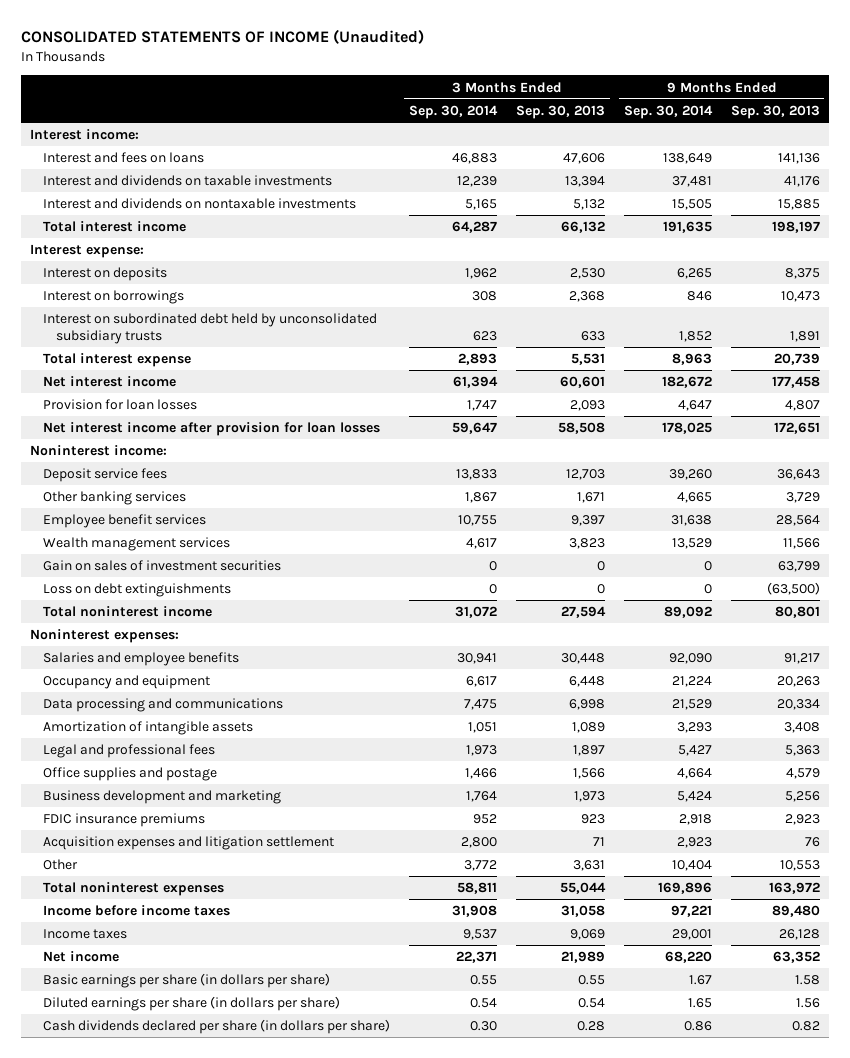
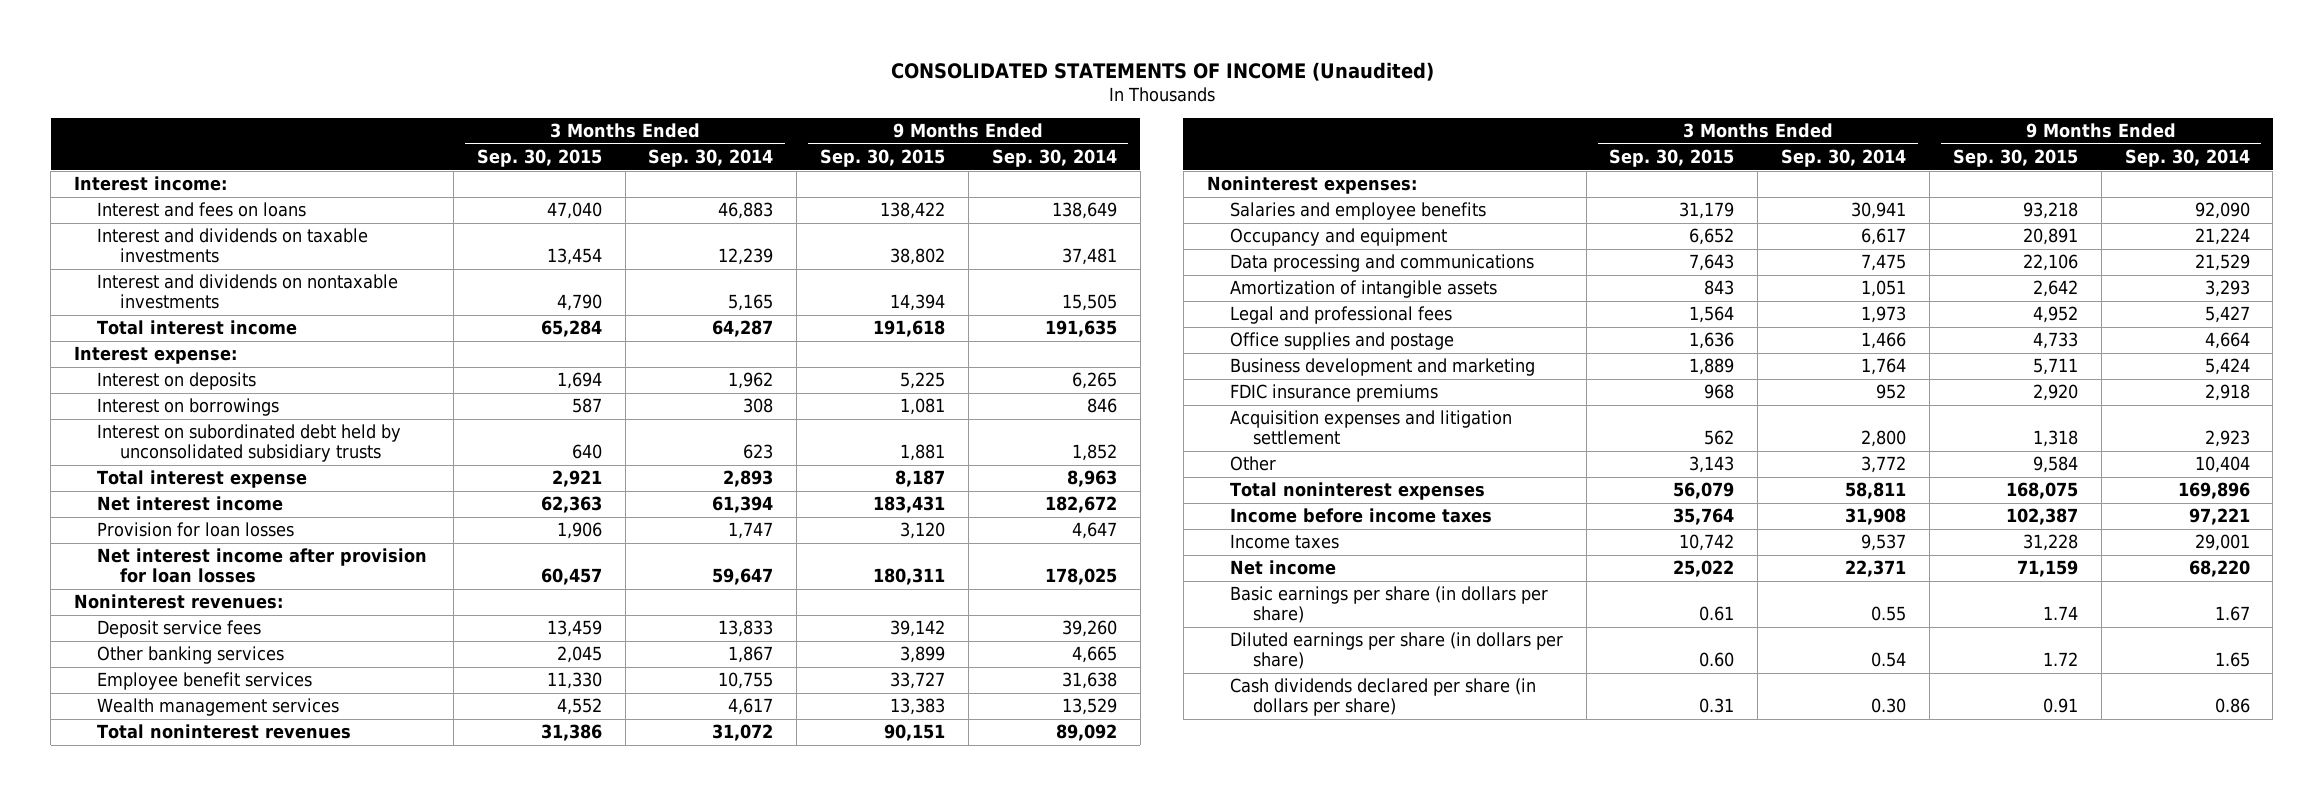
- | 3 Months Ended Sep. 30, 2014 | 3 Months Ended Sep. 30, 2013 | 9 Months Ended Sep. 30, 2014 | 9 Months Ended Sep. 30, 2013
+ | 3 Months Ended Sep. 30, 2015 | 3 Months Ended Sep. 30, 2014 | 9 Months Ended Sep. 30, 2015 | 9 Months Ended Sep. 30, 2014
- Noninterest income:
+ Noninterest revenues:
- Gain on sales of investment securities | 0 | 0 | 0 | 63,799
- Loss on debt extinguishments | 0 | 0 | 0 | (63,500)
- Total noninterest income | 31,072 | 27,594 | 89,092 | 80,801
+ Total noninterest revenues | 31,386 | 31,072 | 90,151 | 89,092

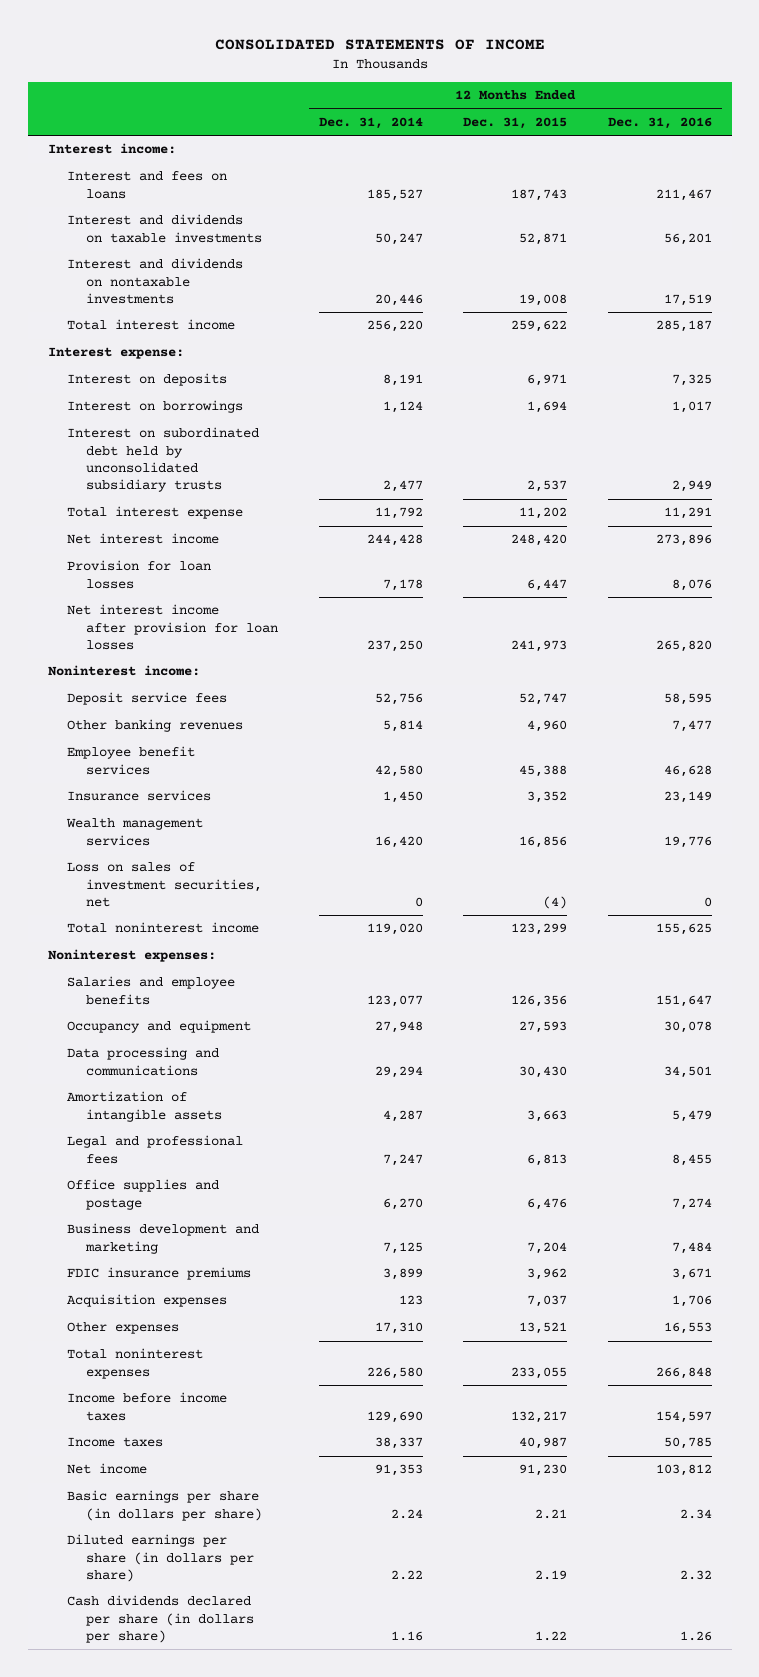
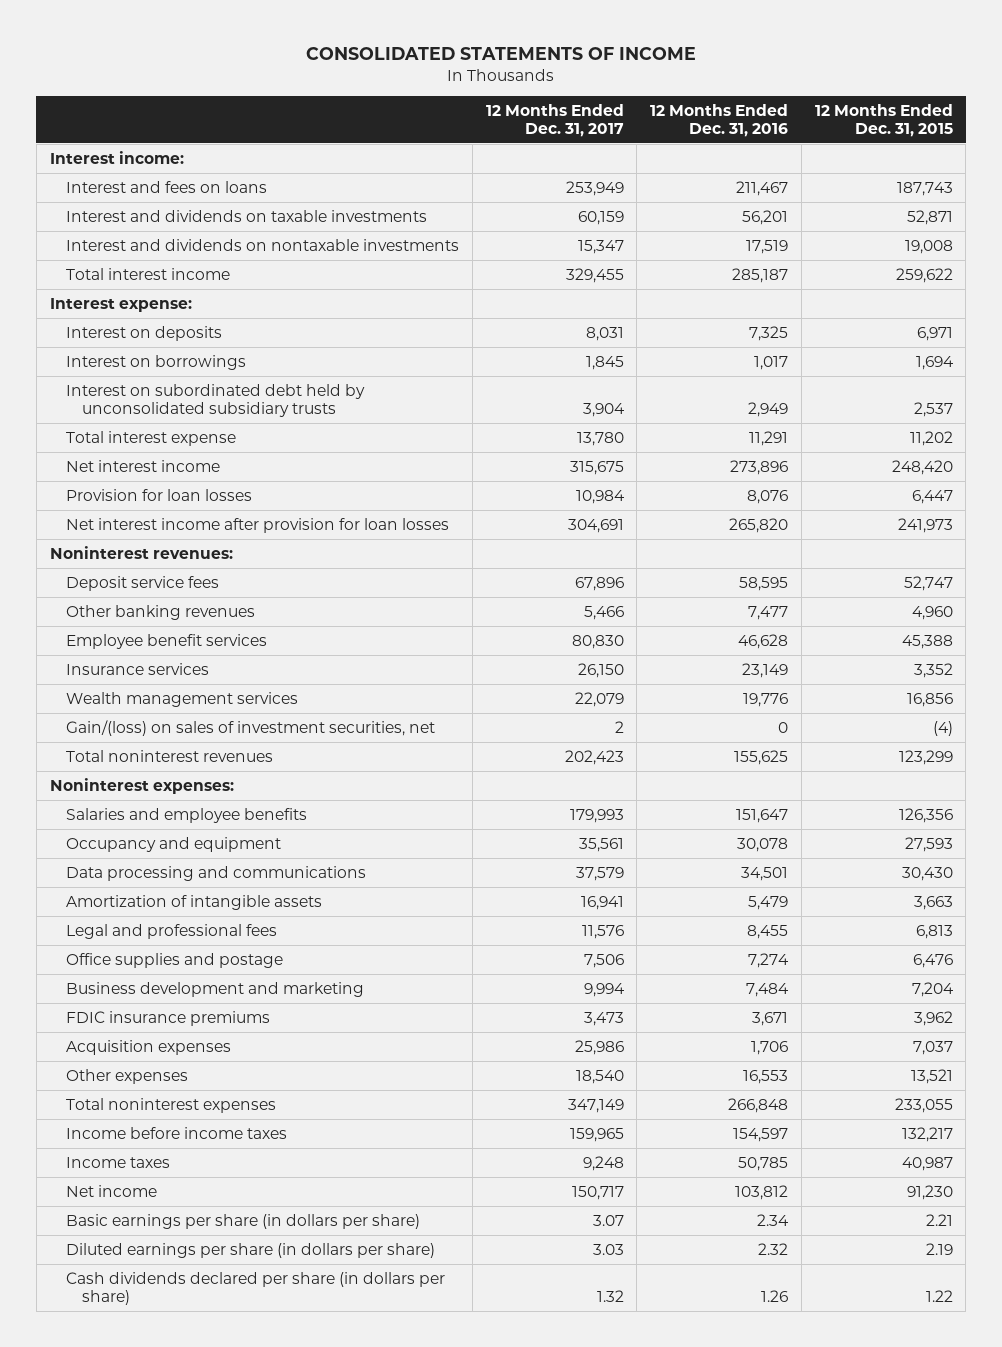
- | 12 Months Ended Dec. 31, 2014 | 12 Months Ended Dec. 31, 2015 | 12 Months Ended Dec. 31, 2016
+ | 12 Months Ended Dec. 31, 2017 | 12 Months Ended Dec. 31, 2016 | 12 Months Ended Dec. 31, 2015
- Noninterest income:
+ Noninterest revenues:
- Loss on sales of investment securities, net | 0 | (4) | 0
- Total noninterest income | 119,020 | 123,299 | 155,625
+ Gain/(loss) on sales of investment securities, net | 2 | 0 | (4)
+ Total noninterest revenues | 202,423 | 155,625 | 123,299

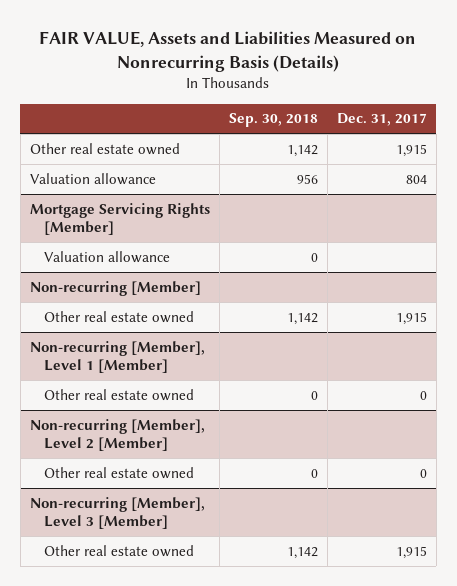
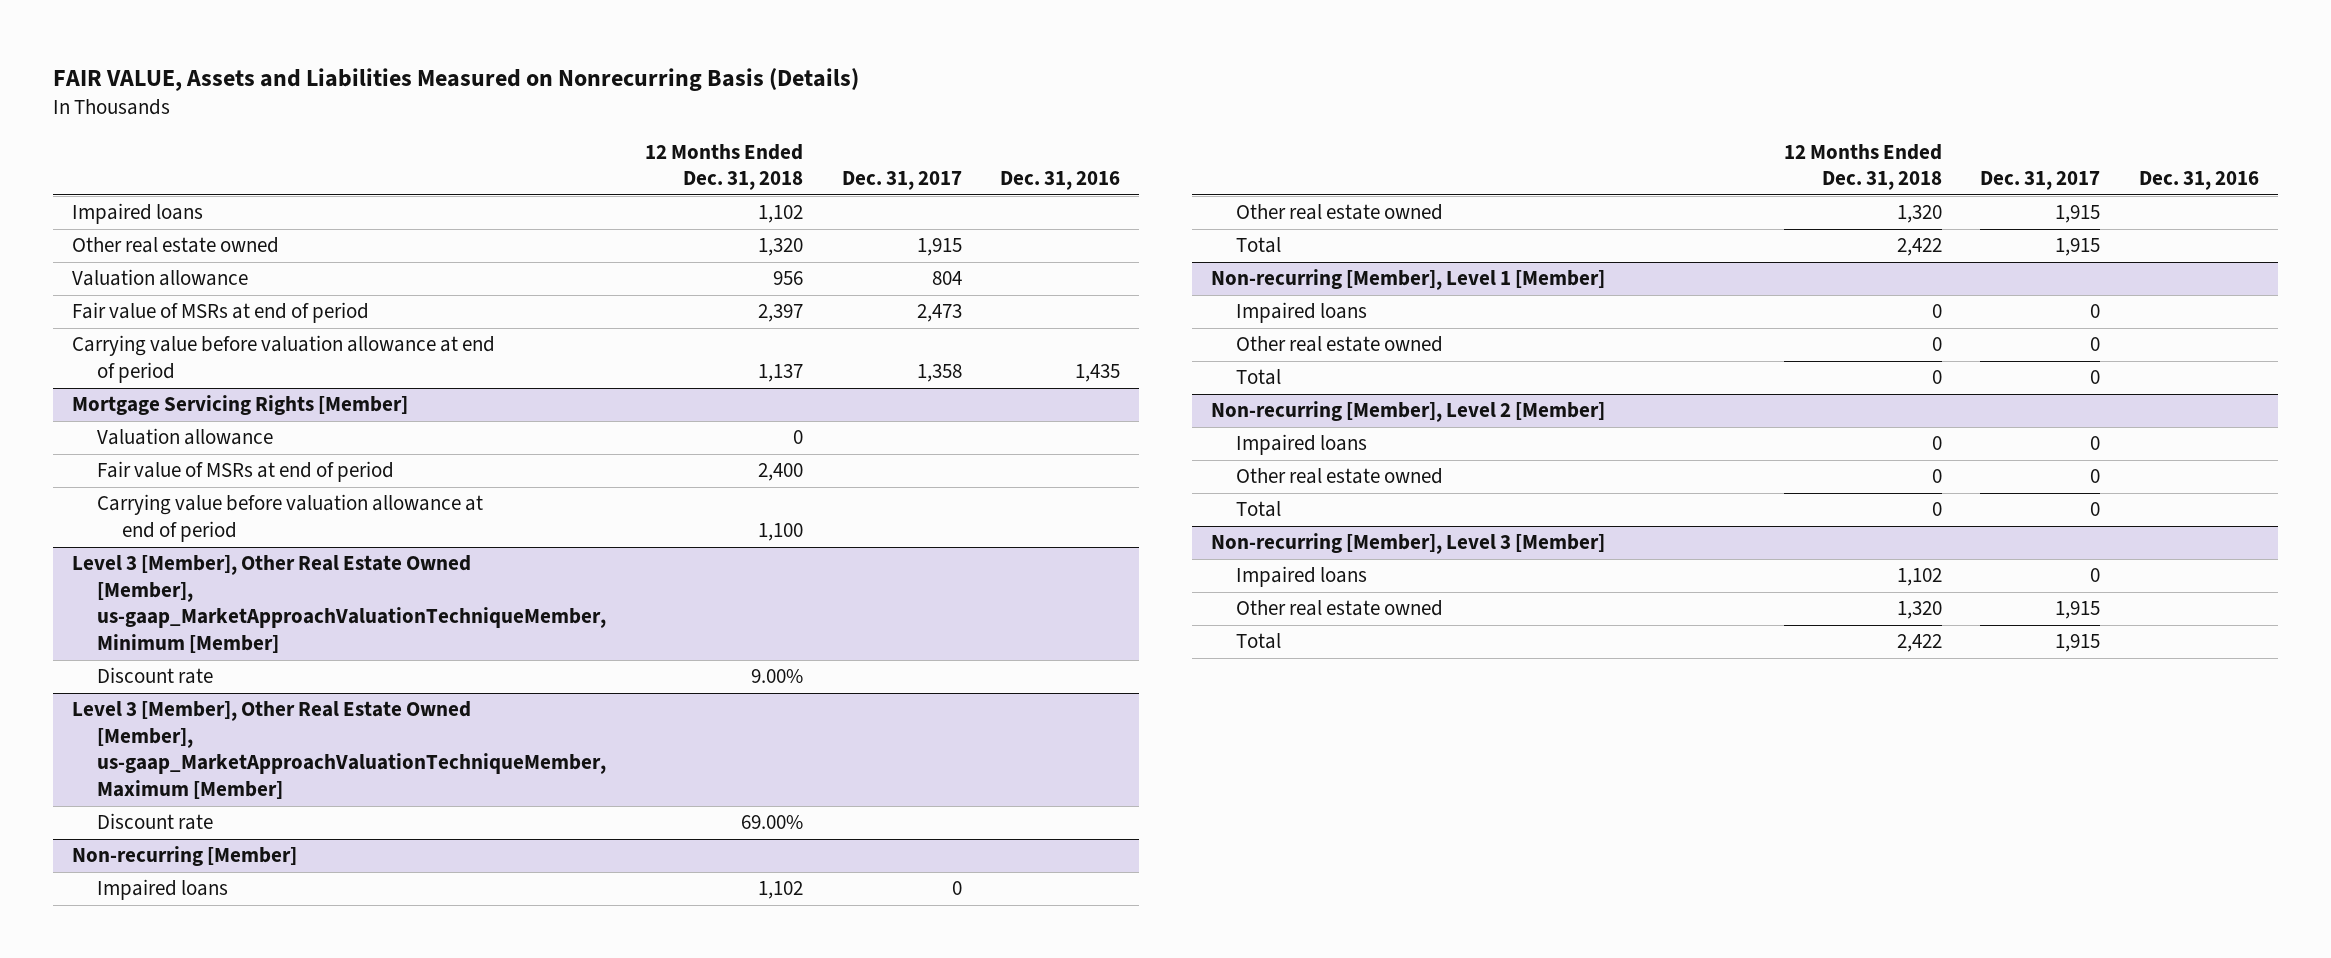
- | Sep. 30, 2018 | Dec. 31, 2017
+ | 12 Months Ended Dec. 31, 2018 | Dec. 31, 2017 | Dec. 31, 2016
+ Impaired loans | 1,102 | |
+ Fair value of MSRs at end of period | 2,397 | 2,473 |
+ Carrying value before valuation allowance at end of period | 1,137 | 1,358 | 1,435
@ Mortgage Servicing Rights [Member]
+ Fair value of MSRs at end of period | 2,400 | |
+ Carrying value before valuation allowance at end of period | 1,100 | |
+ Level 3 [Member], Other Real Estate Owned [Member], us-gaap_MarketApproachValuationTechniqueMember, Minimum [Member]
+ Discount rate | 9.00% | |
+ Level 3 [Member], Other Real Estate Owned [Member], us-gaap_MarketApproachValuationTechniqueMember, Maximum [Member]
+ Discount rate | 69.00% | |
@ Non-recurring [Member]
+ Impaired loans | 1,102 | 0 |
+ Total | 2,422 | 1,915 |
@ Non-recurring [Member], Level 1 [Member]
+ Impaired loans | 0 | 0 |
+ Total | 0 | 0 |
@ Non-recurring [Member], Level 2 [Member]
+ Impaired loans | 0 | 0 |
+ Total | 0 | 0 |
@ Non-recurring [Member], Level 3 [Member]
+ Impaired loans | 1,102 | 0 |
+ Total | 2,422 | 1,915 |

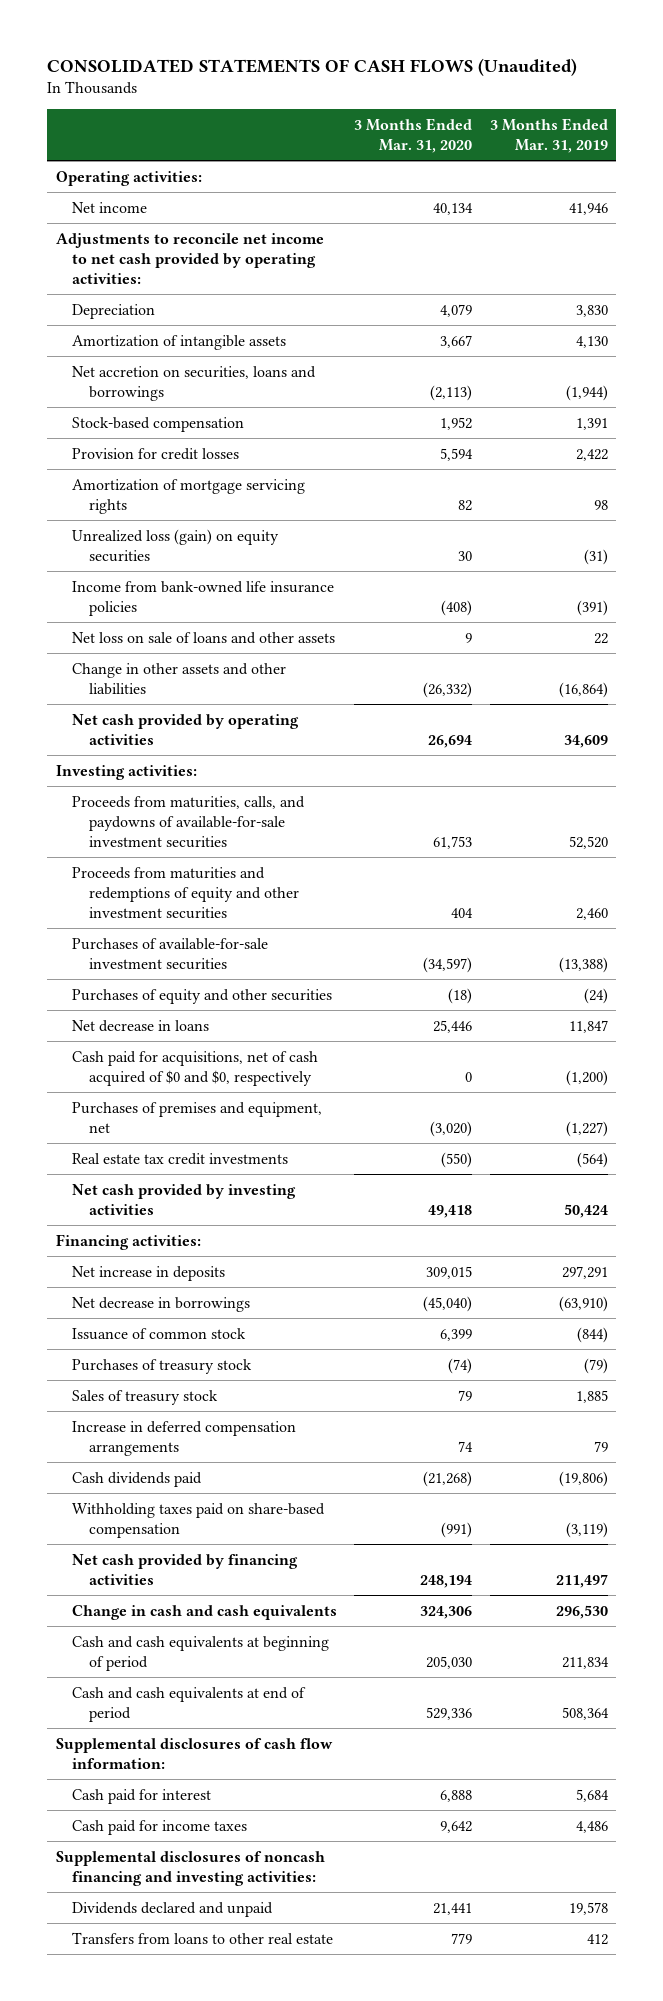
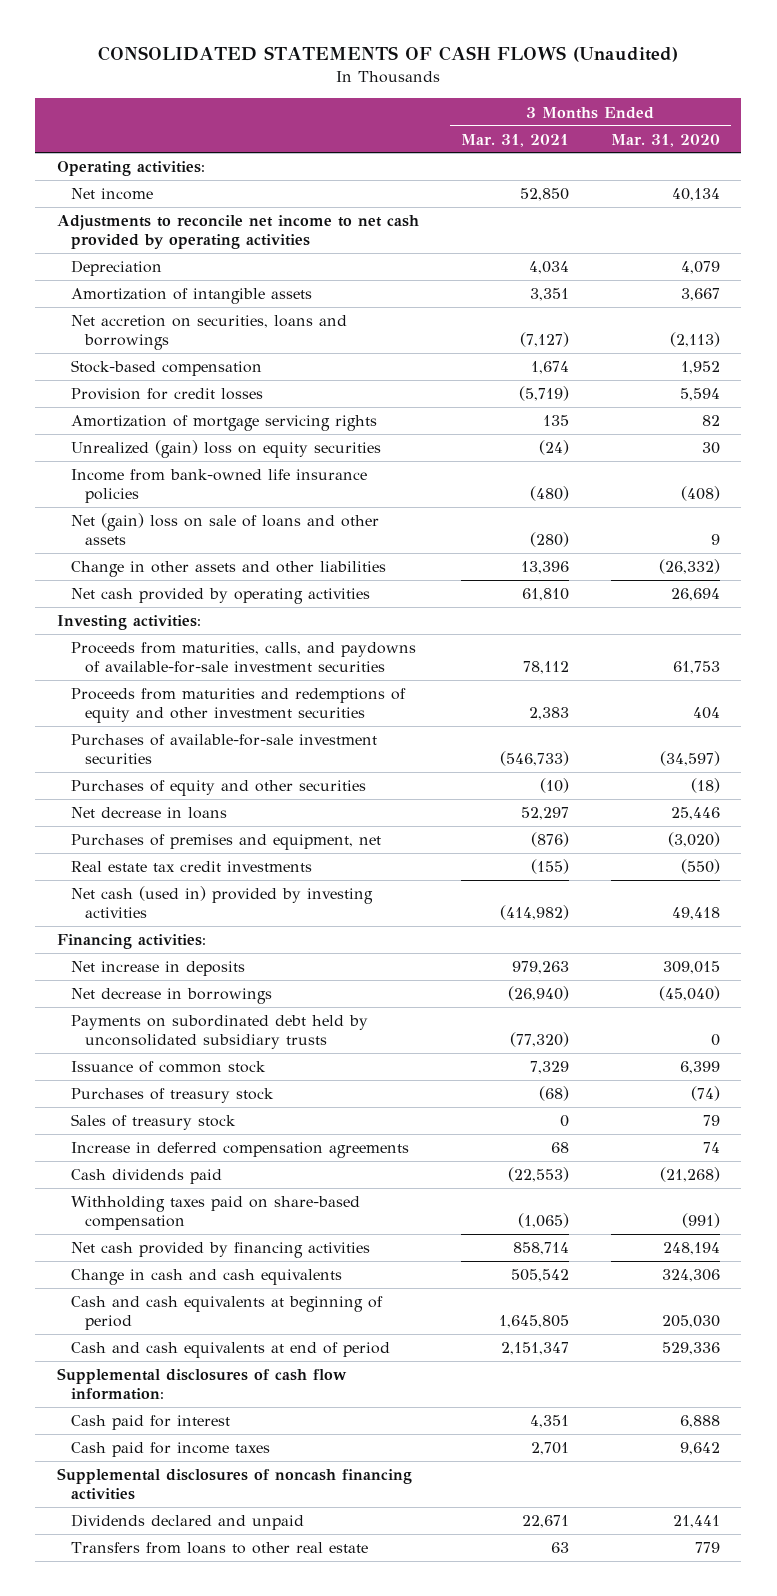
- | 3 Months Ended Mar. 31, 2020 | 3 Months Ended Mar. 31, 2019
+ | 3 Months Ended Mar. 31, 2021 | 3 Months Ended Mar. 31, 2020
- Adjustments to reconcile net income to net cash provided by operating activities:
+ Adjustments to reconcile net income to net cash provided by operating activities
- Unrealized loss (gain) on equity securities | 30 | (31)
+ Unrealized (gain) loss on equity securities | (24) | 30
- Net loss on sale of loans and other assets | 9 | 22
+ Net (gain) loss on sale of loans and other assets | (280) | 9
- Cash paid for acquisitions, net of cash acquired of $0 and $0, respectively | 0 | (1,200)
- Net cash provided by investing activities | 49,418 | 50,424
+ Net cash (used in) provided by investing activities | (414,982) | 49,418
+ Payments on subordinated debt held by unconsolidated subsidiary trusts | (77,320) | 0
- Increase in deferred compensation arrangements | 74 | 79
+ Increase in deferred compensation agreements | 68 | 74
- Supplemental disclosures of noncash financing and investing activities:
+ Supplemental disclosures of noncash financing activities

